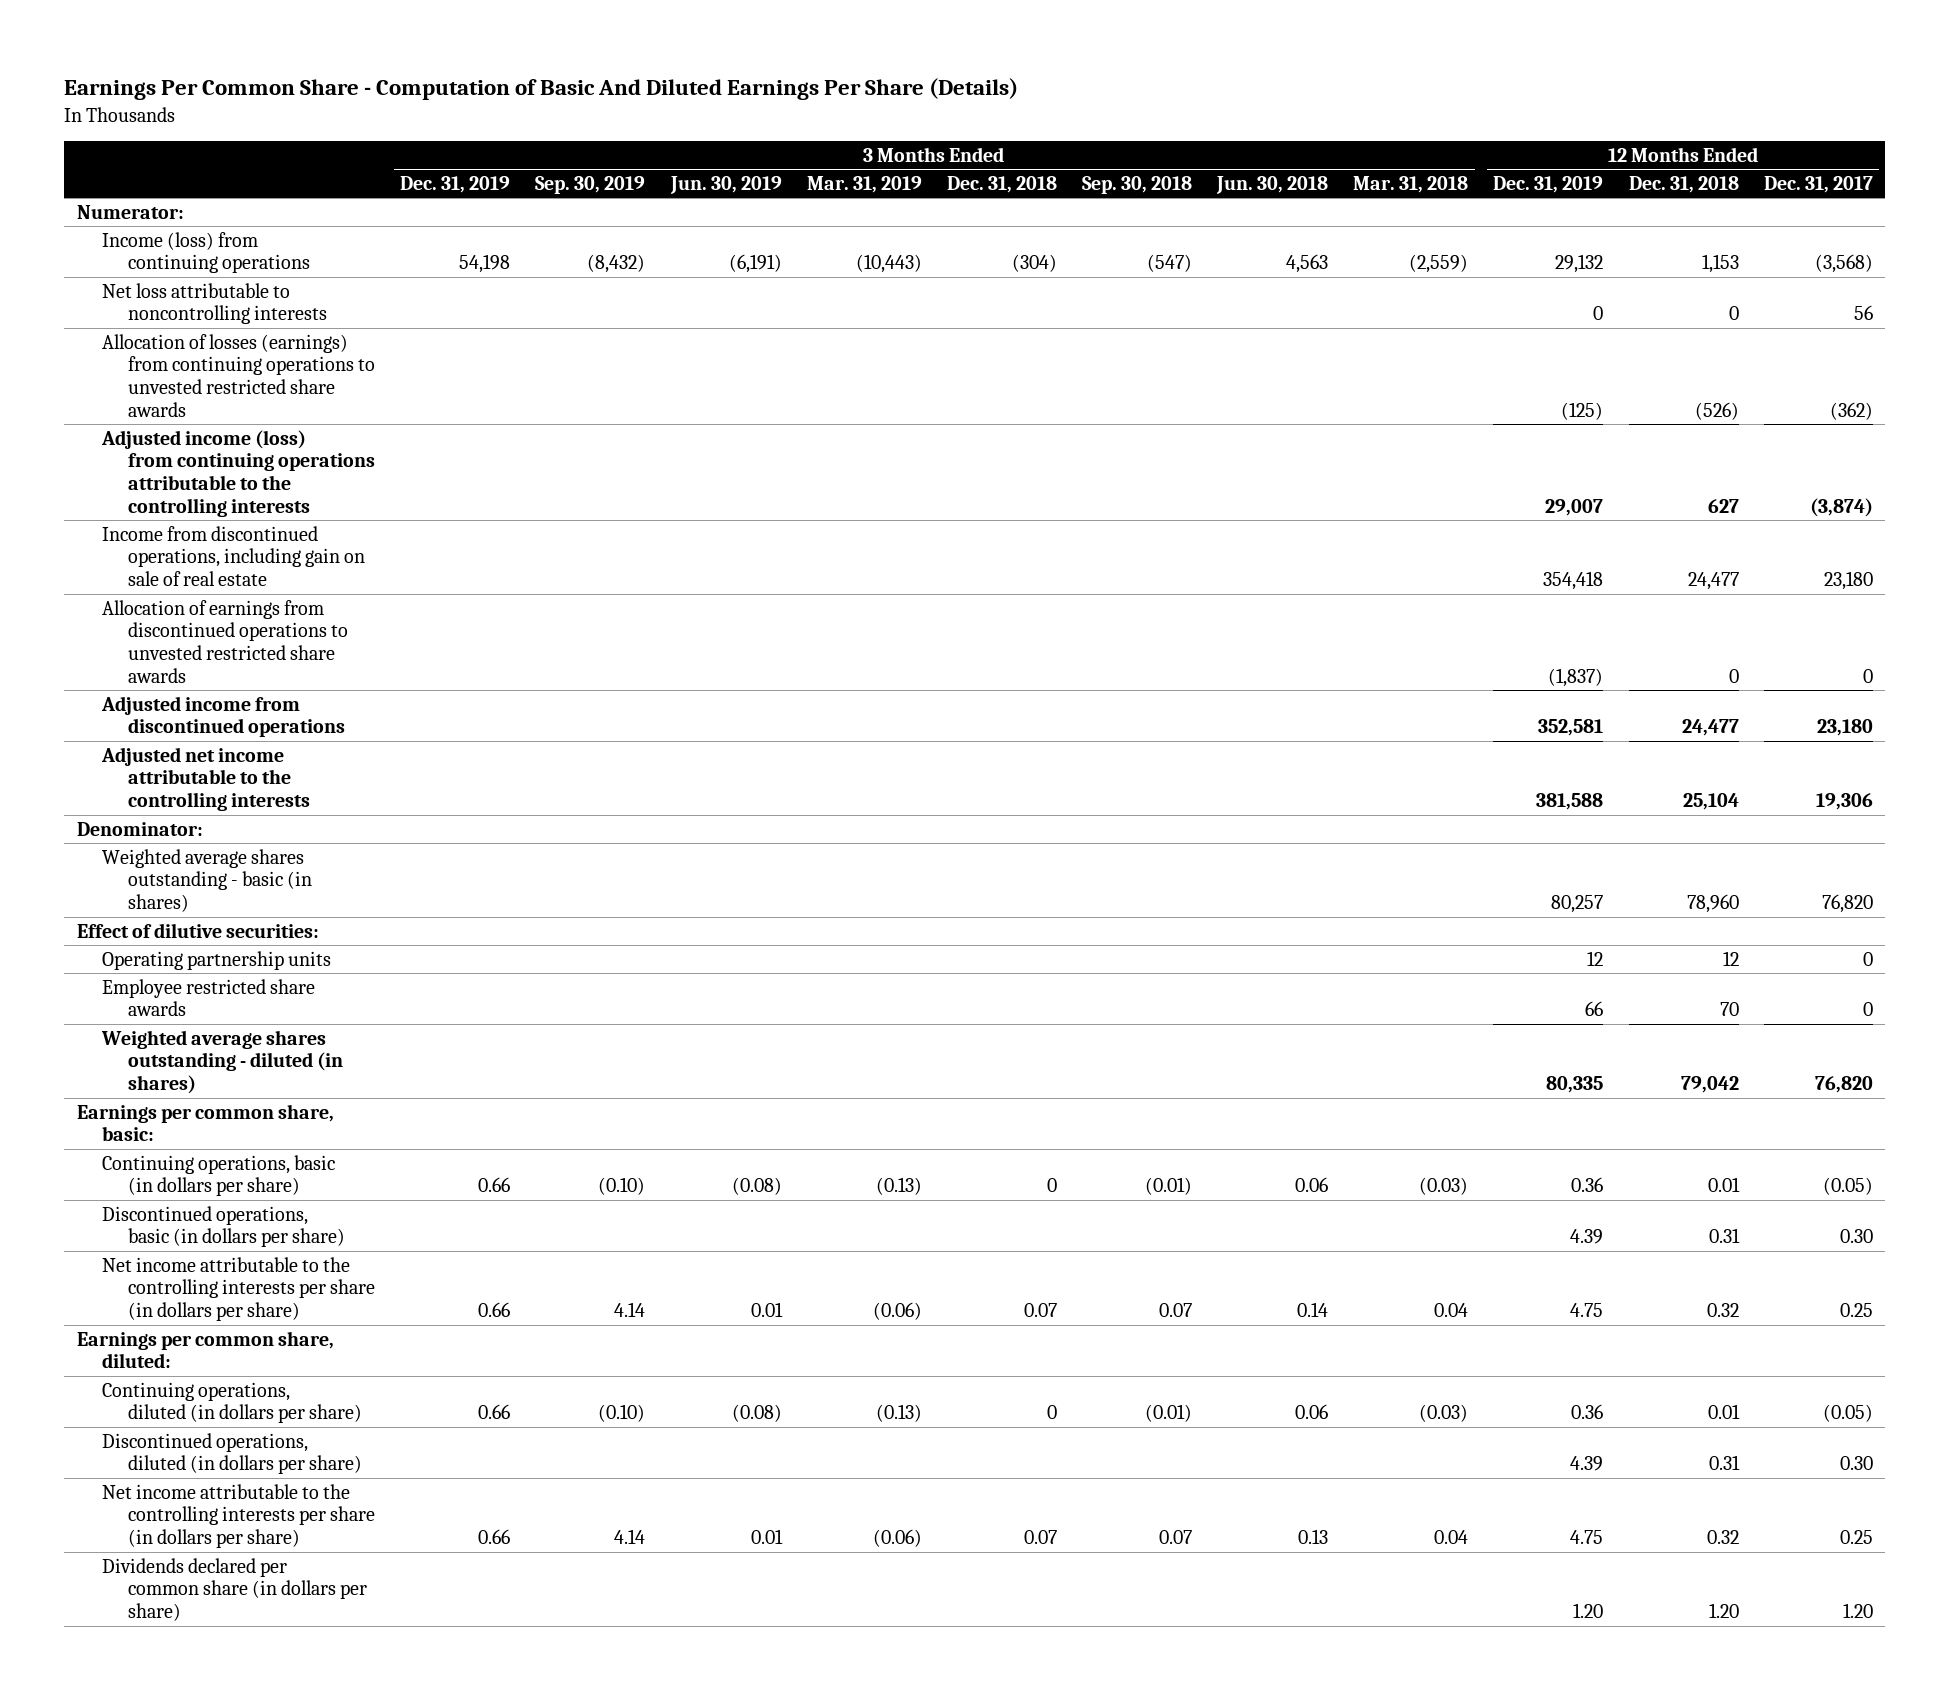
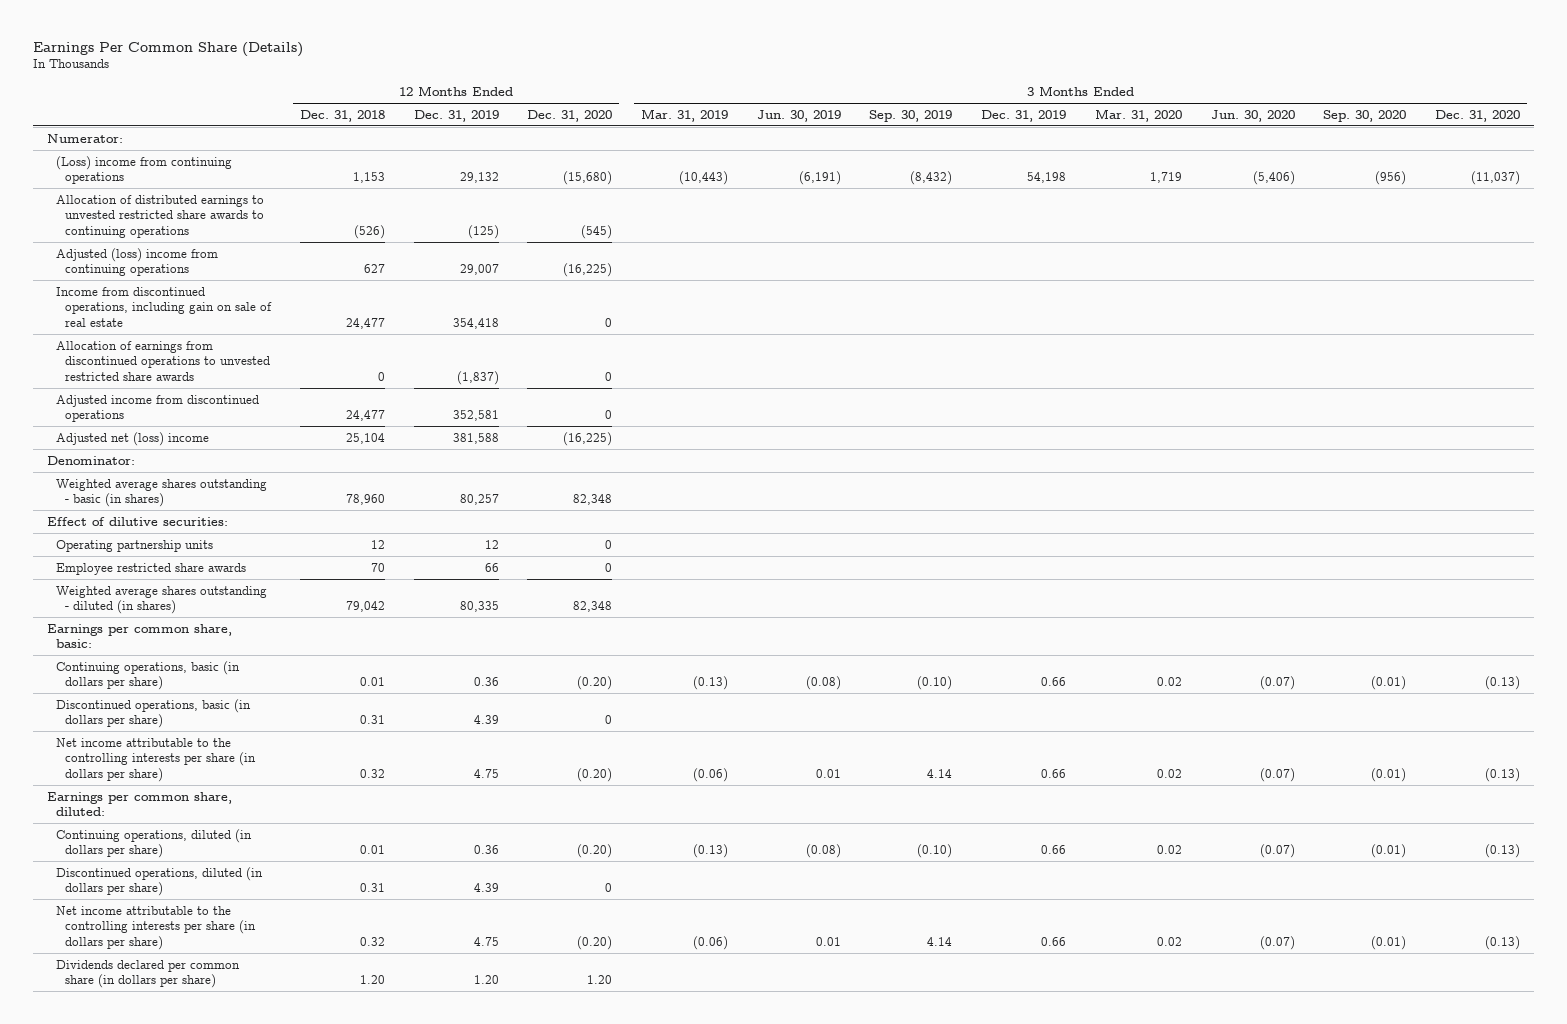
- Earnings Per Common Share - Computation of Basic And Diluted Earnings Per Share (Details)
+ Earnings Per Common Share (Details)
- | 3 Months Ended Dec. 31, 2019 | 3 Months Ended Sep. 30, 2019 | 3 Months Ended Jun. 30, 2019 | 3 Months Ended Mar. 31, 2019 | 3 Months Ended Dec. 31, 2018 | 3 Months Ended Sep. 30, 2018 | 3 Months Ended Jun. 30, 2018 | 3 Months Ended Mar. 31, 2018 | 12 Months Ended Dec. 31, 2019 | 12 Months Ended Dec. 31, 2018 | 12 Months Ended Dec. 31, 2017
+ | 12 Months Ended Dec. 31, 2018 | 12 Months Ended Dec. 31, 2019 | 12 Months Ended Dec. 31, 2020 | 3 Months Ended Mar. 31, 2019 | 3 Months Ended Jun. 30, 2019 | 3 Months Ended Sep. 30, 2019 | 3 Months Ended Dec. 31, 2019 | 3 Months Ended Mar. 31, 2020 | 3 Months Ended Jun. 30, 2020 | 3 Months Ended Sep. 30, 2020 | 3 Months Ended Dec. 31, 2020
- Income (loss) from continuing operations | 54,198 | (8,432) | (6,191) | (10,443) | (304) | (547) | 4,563 | (2,559) | 29,132 | 1,153 | (3,568)
- Net loss attributable to noncontrolling interests | | | | | | | | | 0 | 0 | 56
- Allocation of losses (earnings) from continuing operations to unvested restricted share awards | | | | | | | | | (125) | (526) | (362)
- Adjusted income (loss) from continuing operations attributable to the controlling interests | | | | | | | | | 29,007 | 627 | (3,874)
+ (Loss) income from continuing operations | 1,153 | 29,132 | (15,680) | (10,443) | (6,191) | (8,432) | 54,198 | 1,719 | (5,406) | (956) | (11,037)
+ Allocation of distributed earnings to unvested restricted share awards to continuing operations | (526) | (125) | (545) | | | | | | | |
+ Adjusted (loss) income from continuing operations | 627 | 29,007 | (16,225) | | | | | | | |
- Adjusted net income attributable to the controlling interests | | | | | | | | | 381,588 | 25,104 | 19,306
+ Adjusted net (loss) income | 25,104 | 381,588 | (16,225) | | | | | | | |

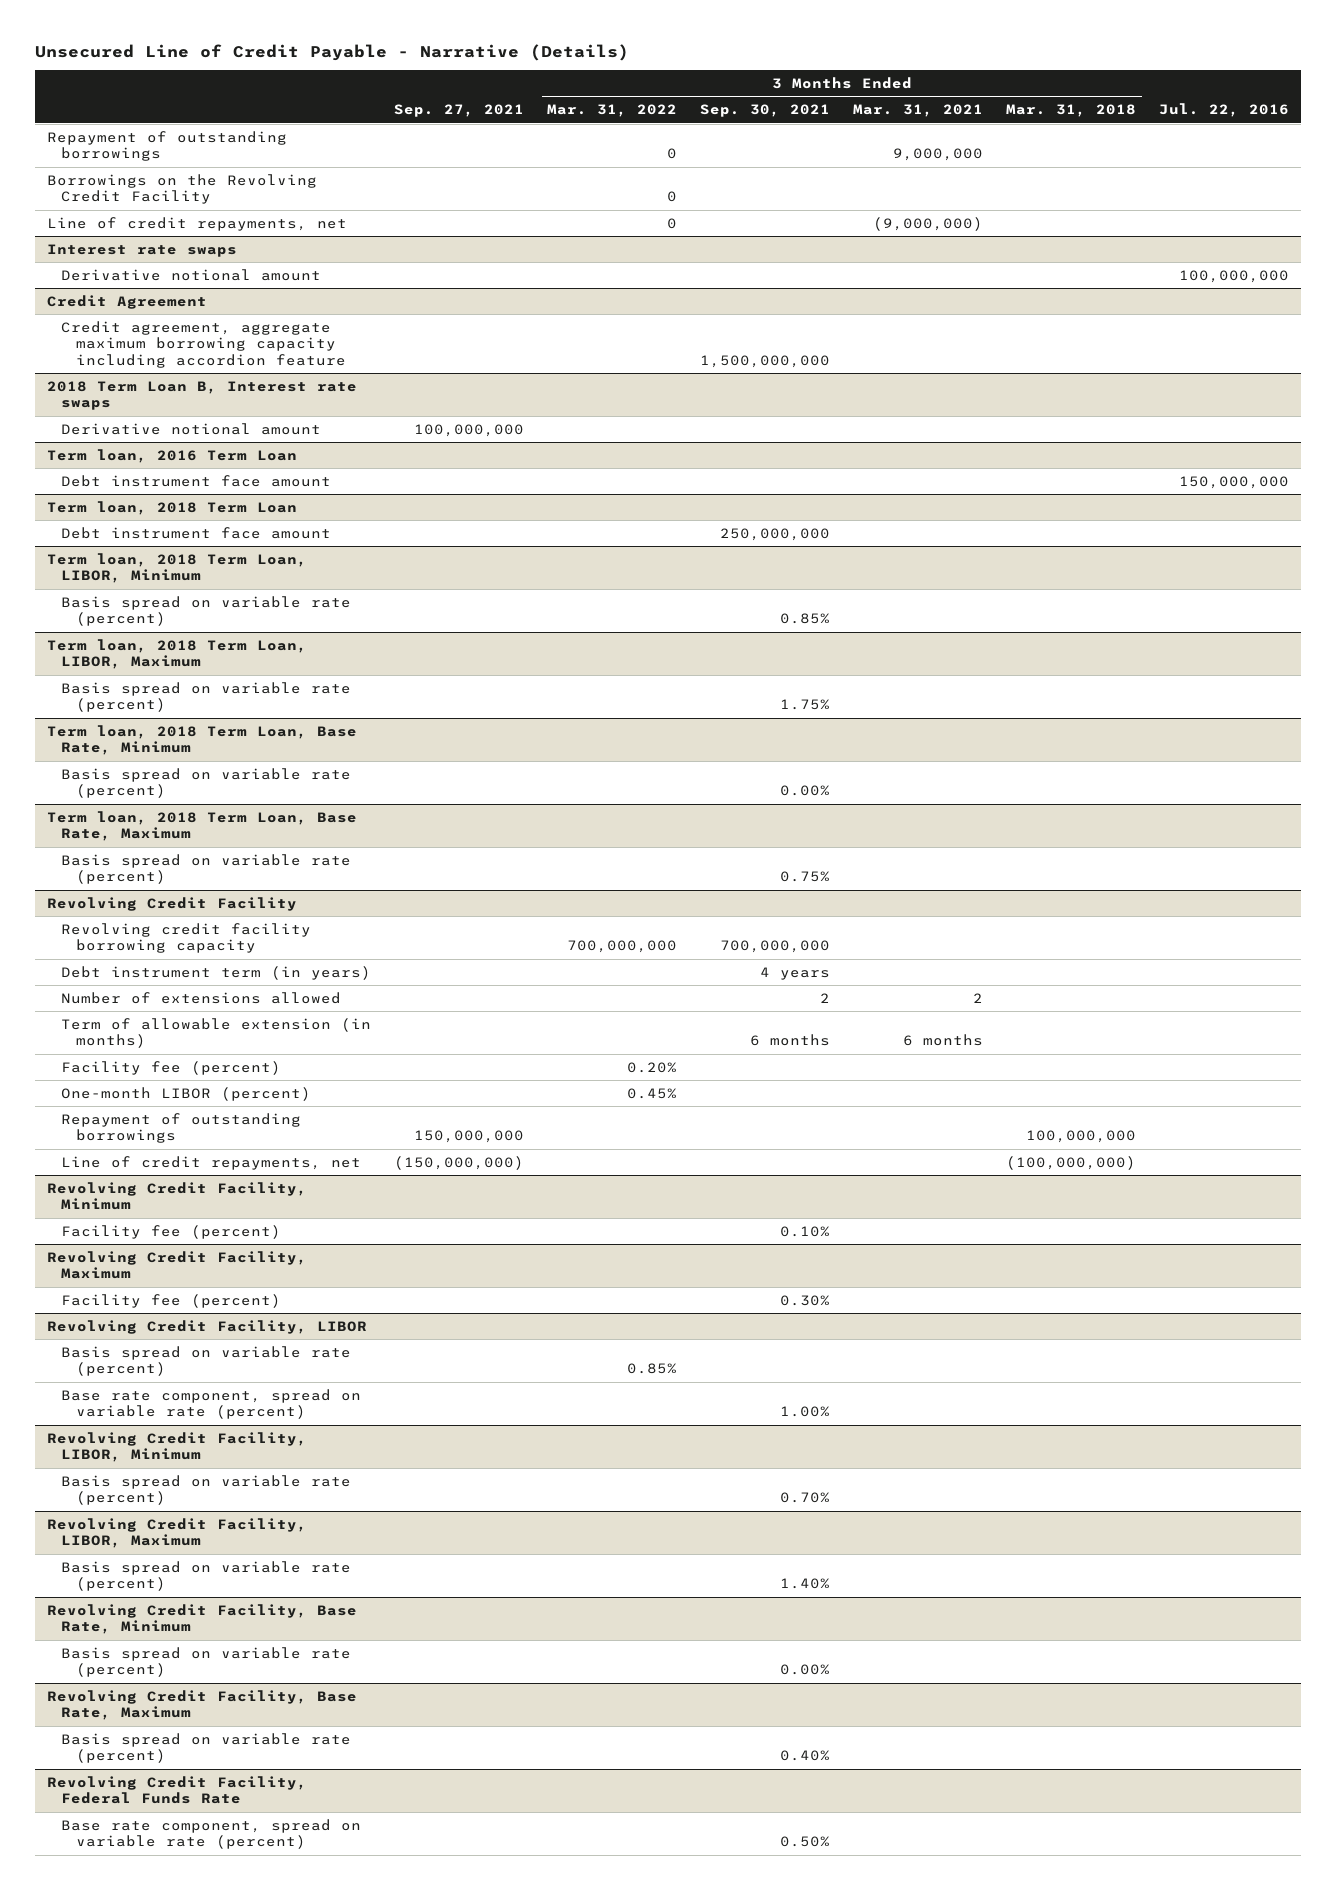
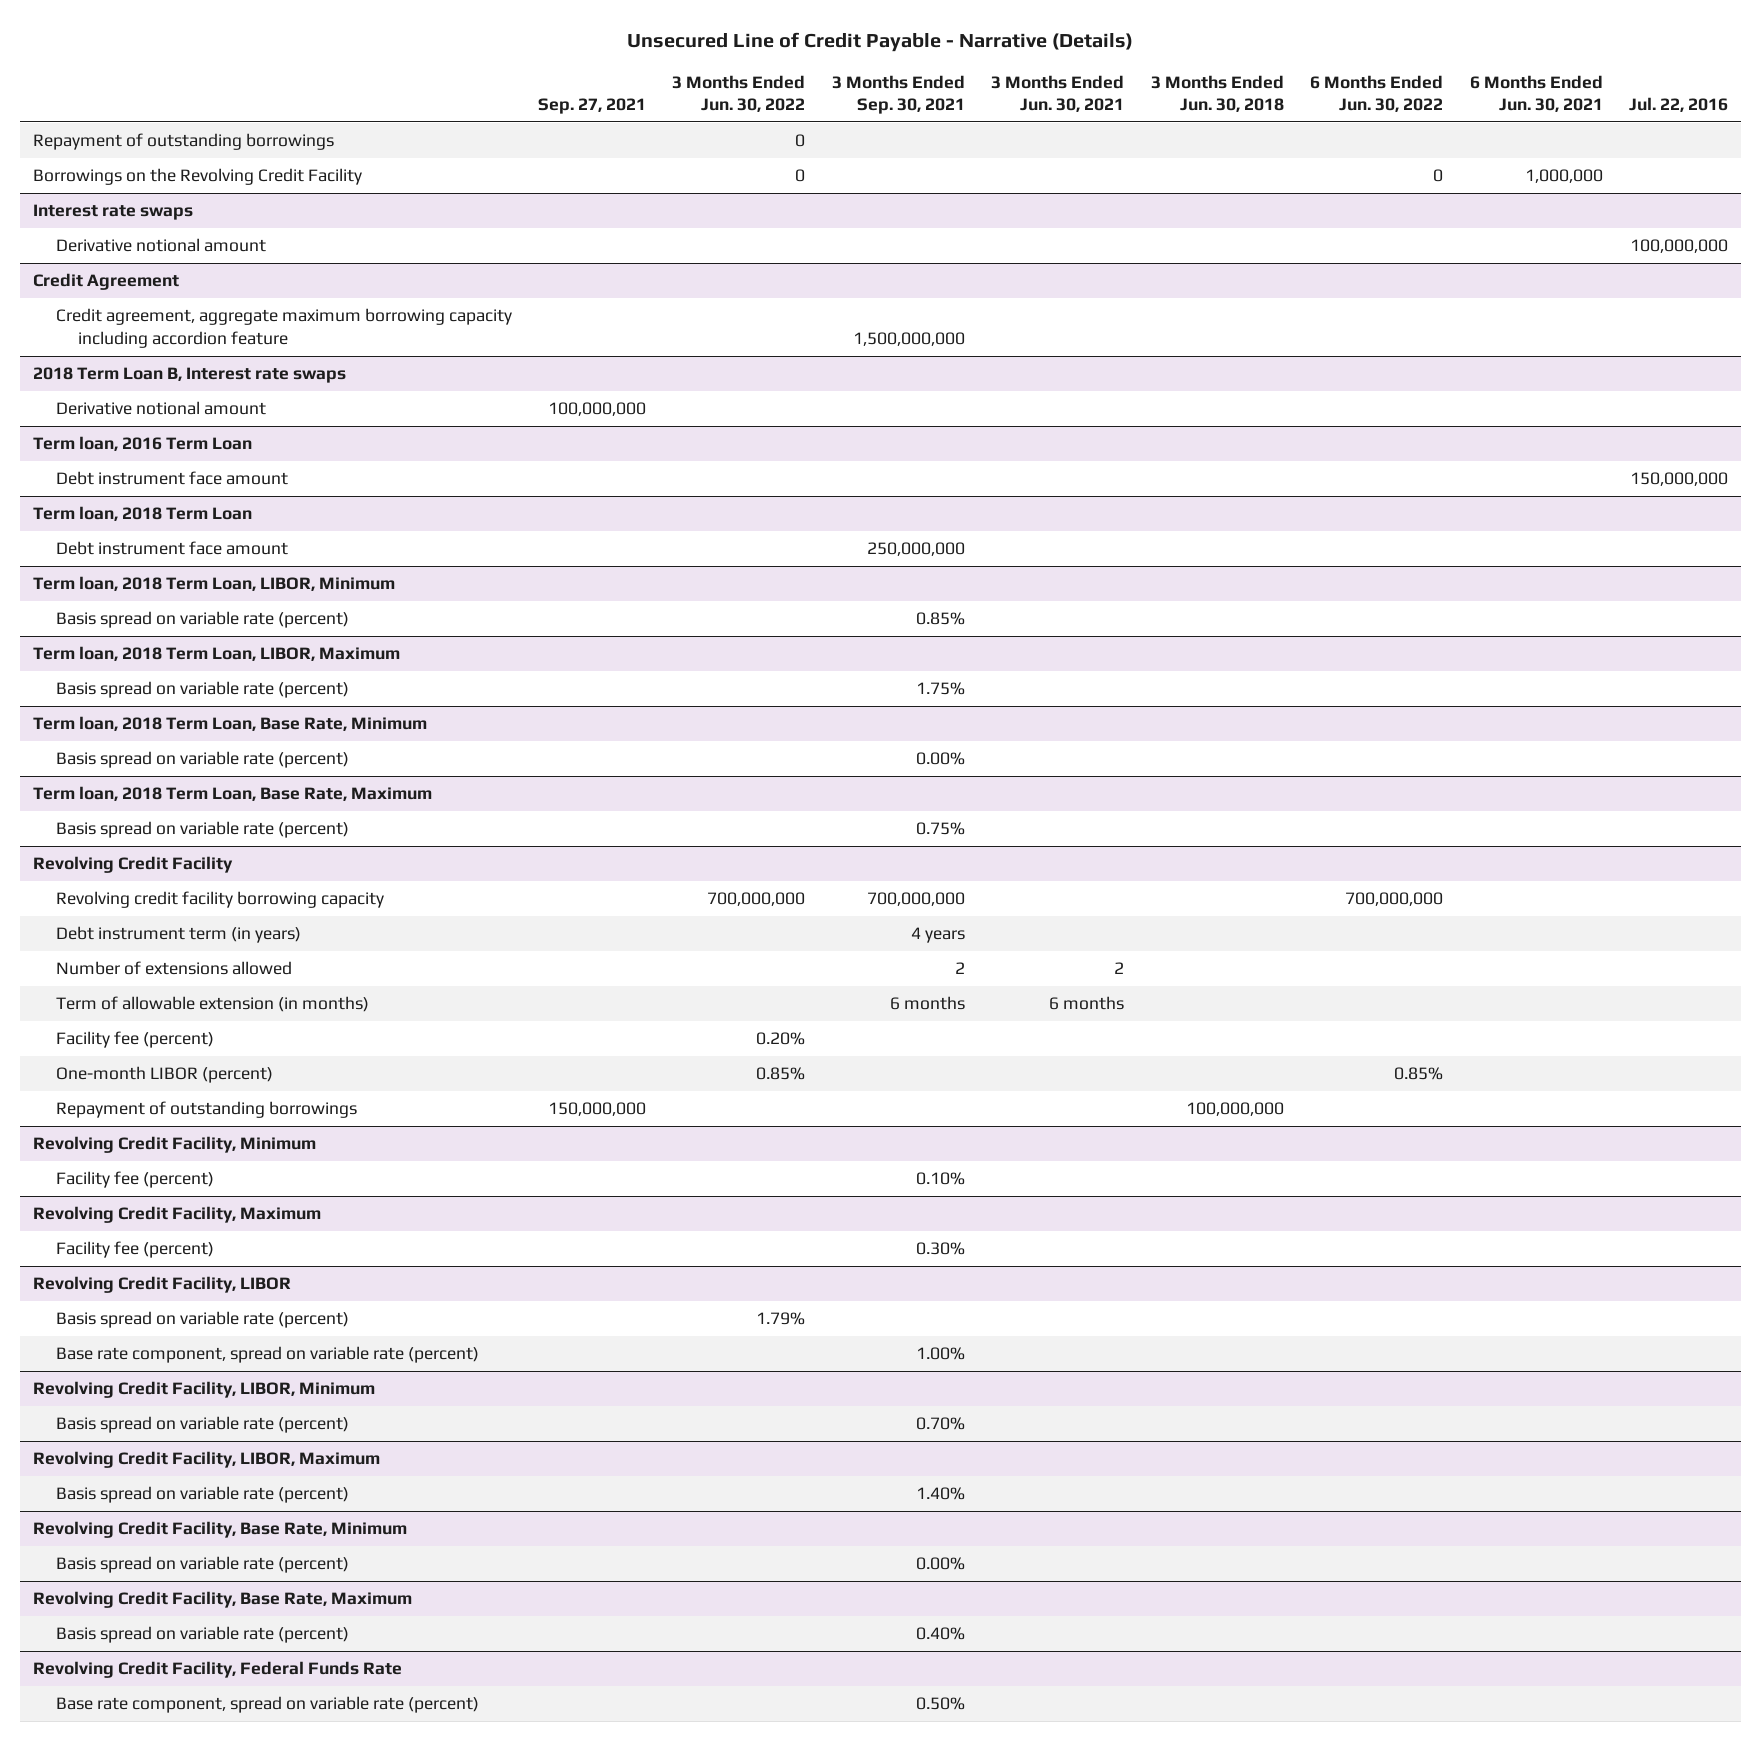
- | Sep. 27, 2021 | 3 Months Ended Mar. 31, 2022 | 3 Months Ended Sep. 30, 2021 | 3 Months Ended Mar. 31, 2021 | 3 Months Ended Mar. 31, 2018 | Jul. 22, 2016
+ | Sep. 27, 2021 | 3 Months Ended Jun. 30, 2022 | 3 Months Ended Sep. 30, 2021 | 3 Months Ended Jun. 30, 2021 | 3 Months Ended Jun. 30, 2018 | 6 Months Ended Jun. 30, 2022 | 6 Months Ended Jun. 30, 2021 | Jul. 22, 2016
- Line of credit repayments, net | | 0 | | (9,000,000) | |
@ Revolving Credit Facility
- Line of credit repayments, net | (150,000,000) | | | | (100,000,000) |

